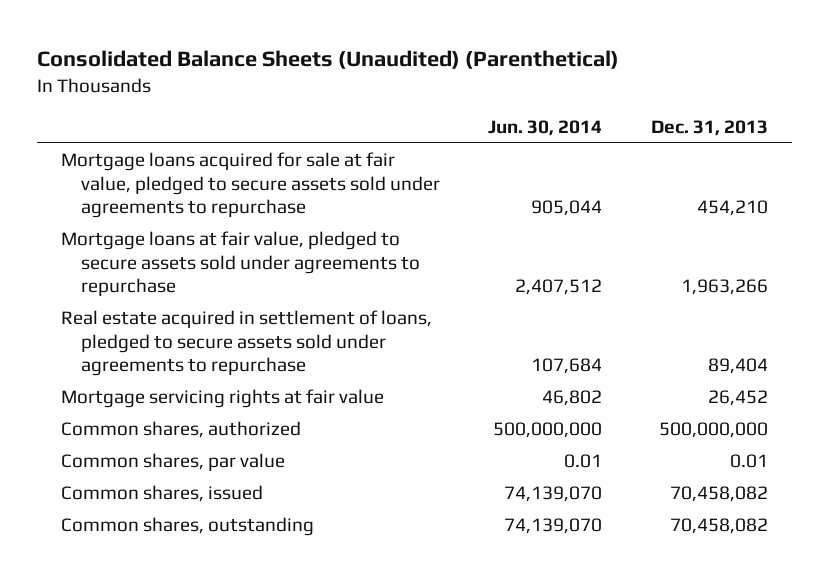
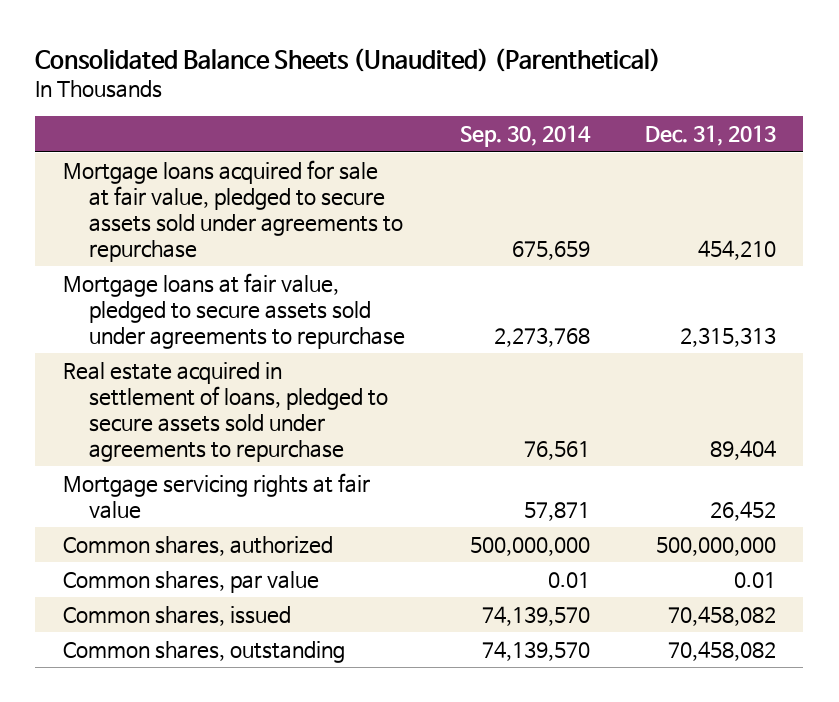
- | Jun. 30, 2014 | Dec. 31, 2013
+ | Sep. 30, 2014 | Dec. 31, 2013
- Mortgage loans at fair value, pledged to secure assets sold under agreements to repurchase | 2,407,512 | 1,963,266
+ Mortgage loans at fair value, pledged to secure assets sold under agreements to repurchase | 2,273,768 | 2,315,313

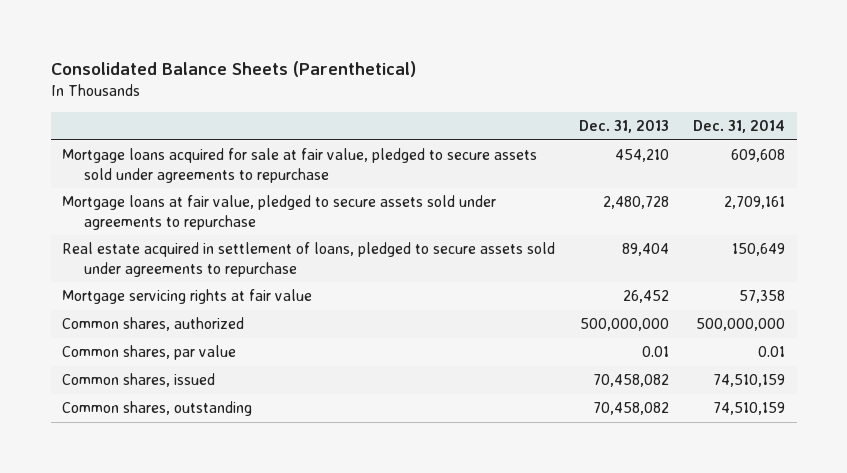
- Consolidated Balance Sheets (Unaudited) (Parenthetical)
+ Consolidated Balance Sheets (Parenthetical)
- | Sep. 30, 2014 | Dec. 31, 2013
+ | Dec. 31, 2013 | Dec. 31, 2014
- Mortgage loans at fair value, pledged to secure assets sold under agreements to repurchase | 2,273,768 | 2,315,313
+ Mortgage loans at fair value, pledged to secure assets sold under agreements to repurchase | 2,480,728 | 2,709,161

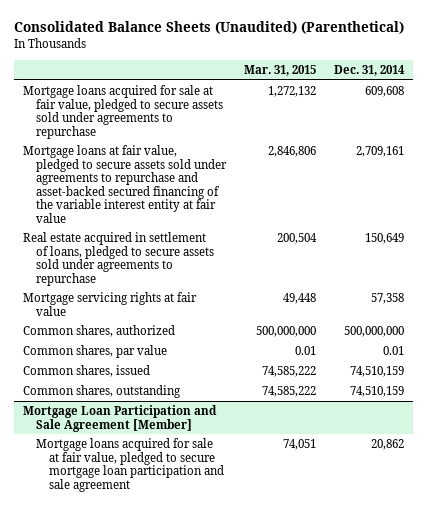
- Consolidated Balance Sheets (Parenthetical)
+ Consolidated Balance Sheets (Unaudited) (Parenthetical)
- | Dec. 31, 2013 | Dec. 31, 2014
+ | Mar. 31, 2015 | Dec. 31, 2014
- Mortgage loans at fair value, pledged to secure assets sold under agreements to repurchase | 2,480,728 | 2,709,161
+ Mortgage loans at fair value, pledged to secure assets sold under agreements to repurchase and asset-backed secured financing of the variable interest entity at fair value | 2,846,806 | 2,709,161
+ Mortgage Loan Participation and Sale Agreement [Member]
+ Mortgage loans acquired for sale at fair value, pledged to secure mortgage loan participation and sale agreement | 74,051 | 20,862

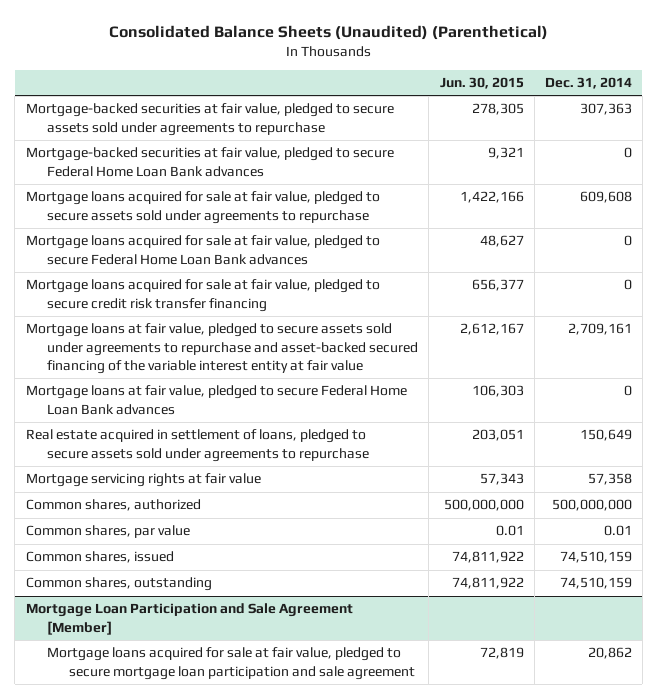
- | Mar. 31, 2015 | Dec. 31, 2014
+ | Jun. 30, 2015 | Dec. 31, 2014
+ Mortgage-backed securities at fair value, pledged to secure assets sold under agreements to repurchase | 278,305 | 307,363
+ Mortgage-backed securities at fair value, pledged to secure Federal Home Loan Bank advances | 9,321 | 0
+ Mortgage loans acquired for sale at fair value, pledged to secure Federal Home Loan Bank advances | 48,627 | 0
+ Mortgage loans acquired for sale at fair value, pledged to secure credit risk transfer financing | 656,377 | 0
+ Mortgage loans at fair value, pledged to secure Federal Home Loan Bank advances | 106,303 | 0

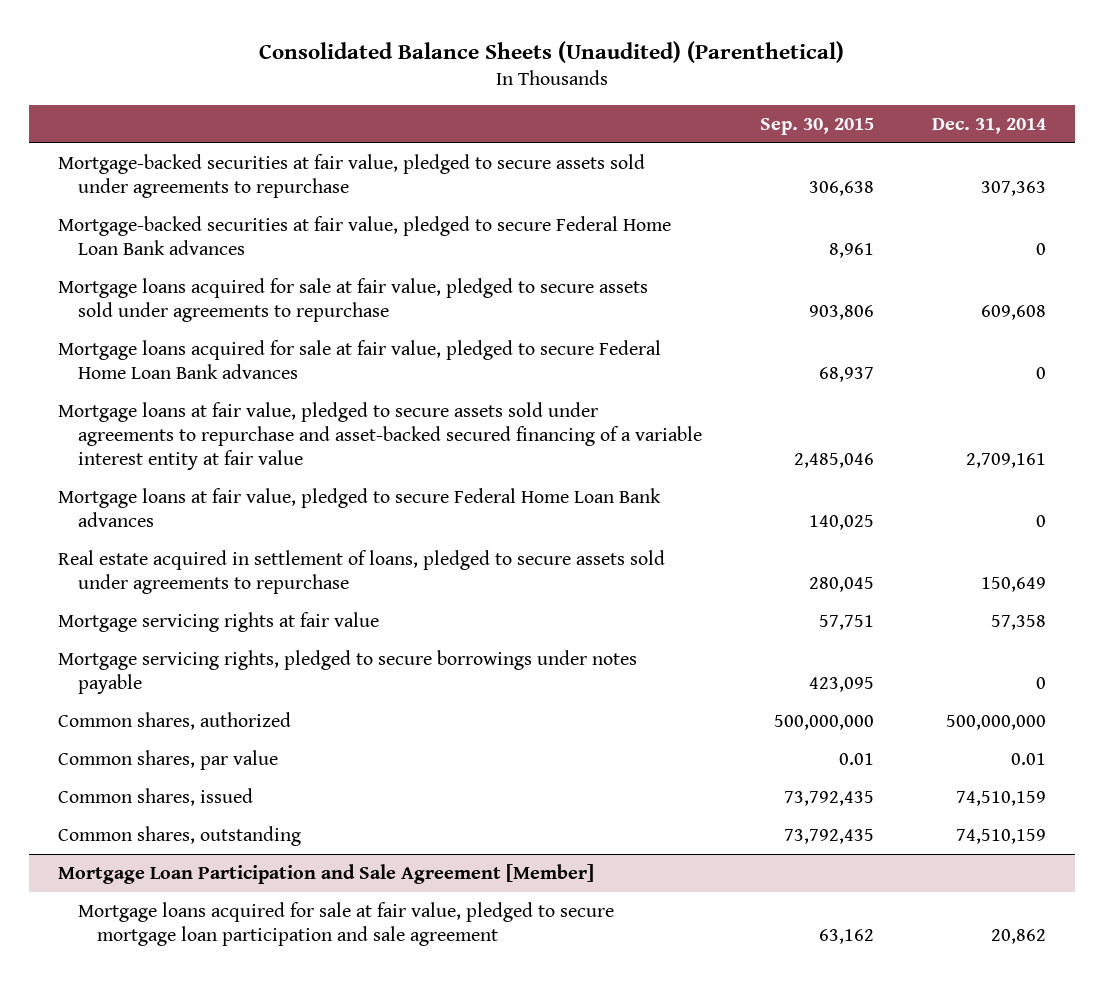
- | Jun. 30, 2015 | Dec. 31, 2014
+ | Sep. 30, 2015 | Dec. 31, 2014
- Mortgage loans acquired for sale at fair value, pledged to secure credit risk transfer financing | 656,377 | 0
- Mortgage loans at fair value, pledged to secure assets sold under agreements to repurchase and asset-backed secured financing of the variable interest entity at fair value | 2,612,167 | 2,709,161
+ Mortgage loans at fair value, pledged to secure assets sold under agreements to repurchase and asset-backed secured financing of a variable interest entity at fair value | 2,485,046 | 2,709,161
+ Mortgage servicing rights, pledged to secure borrowings under notes payable | 423,095 | 0

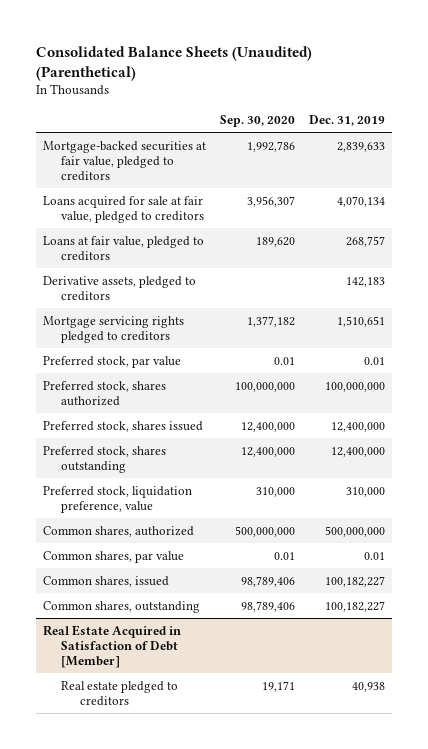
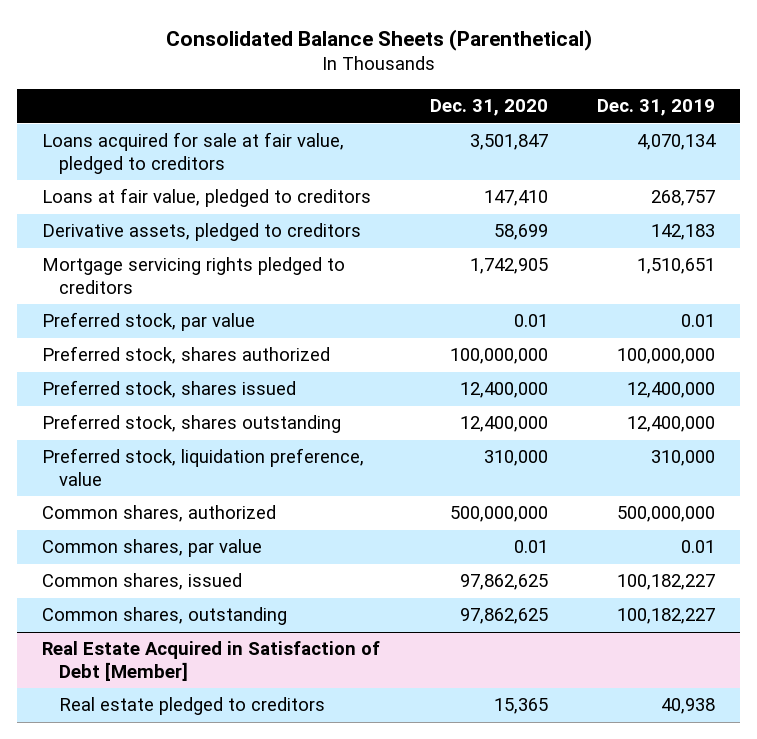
- Consolidated Balance Sheets (Unaudited) (Parenthetical)
+ Consolidated Balance Sheets (Parenthetical)
- | Sep. 30, 2020 | Dec. 31, 2019
+ | Dec. 31, 2020 | Dec. 31, 2019
- Mortgage-backed securities at fair value, pledged to creditors | 1,992,786 | 2,839,633

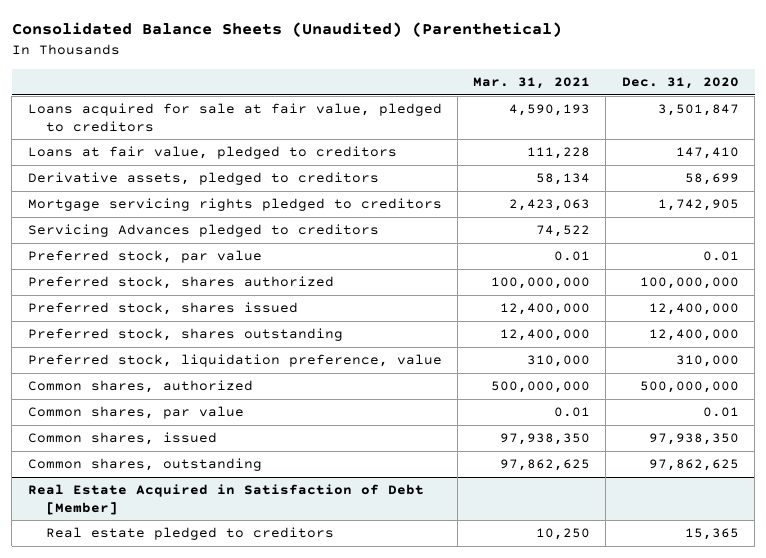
- Consolidated Balance Sheets (Parenthetical)
+ Consolidated Balance Sheets (Unaudited) (Parenthetical)
- | Dec. 31, 2020 | Dec. 31, 2019
+ | Mar. 31, 2021 | Dec. 31, 2020
+ Servicing Advances pledged to creditors | 74,522 |
- Common shares, issued | 97,862,625 | 100,182,227
+ Common shares, issued | 97,938,350 | 97,938,350

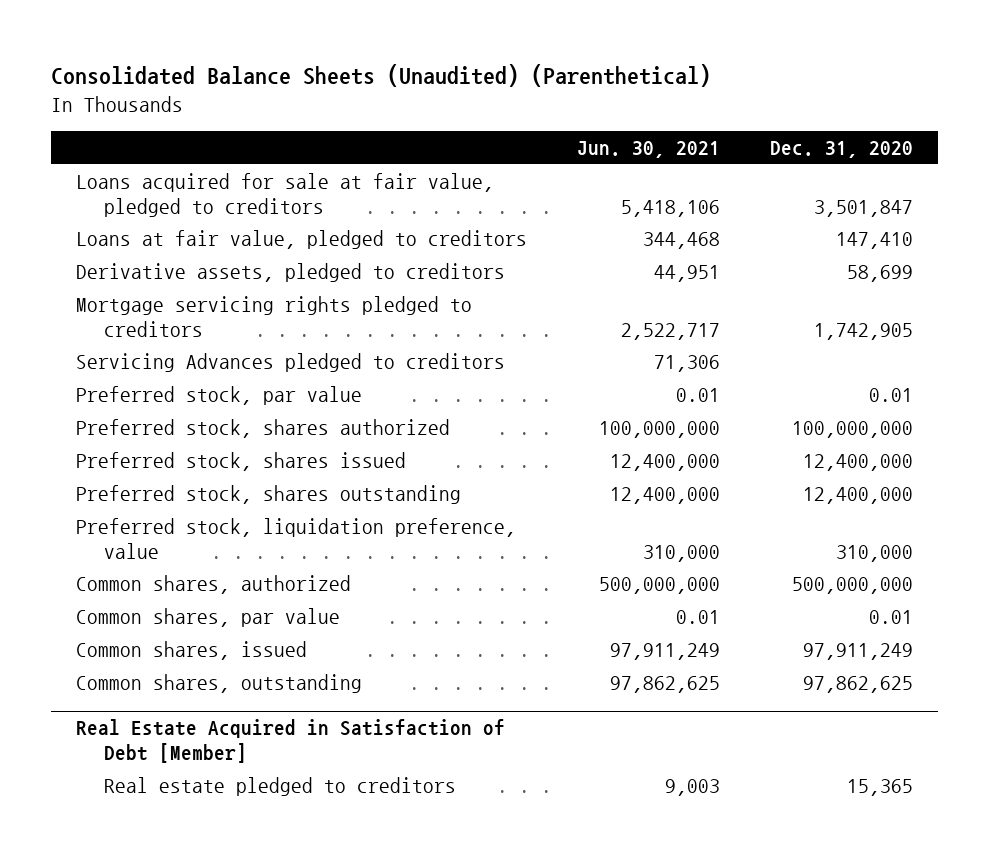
- | Mar. 31, 2021 | Dec. 31, 2020
+ | Jun. 30, 2021 | Dec. 31, 2020
- Common shares, issued | 97,938,350 | 97,938,350
+ Common shares, issued | 97,911,249 | 97,911,249

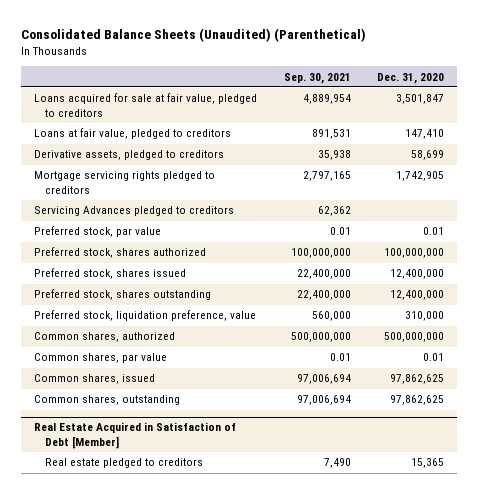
- | Jun. 30, 2021 | Dec. 31, 2020
+ | Sep. 30, 2021 | Dec. 31, 2020
- Common shares, issued | 97,911,249 | 97,911,249
+ Common shares, issued | 97,006,694 | 97,862,625

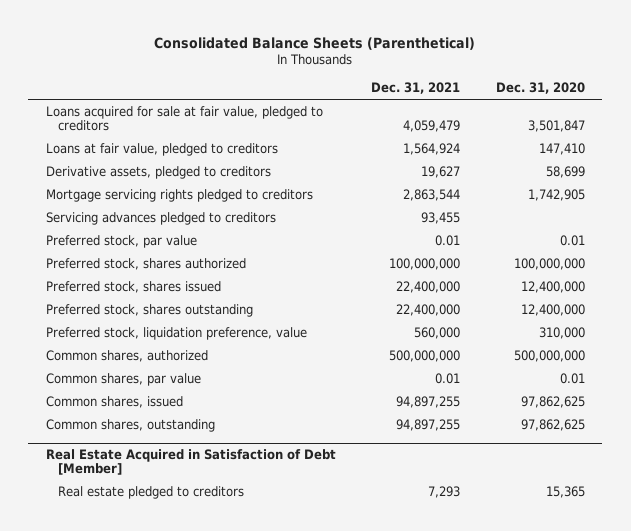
- Consolidated Balance Sheets (Unaudited) (Parenthetical)
+ Consolidated Balance Sheets (Parenthetical)
- | Sep. 30, 2021 | Dec. 31, 2020
+ | Dec. 31, 2021 | Dec. 31, 2020
- Servicing Advances pledged to creditors | 62,362 |
+ Servicing advances pledged to creditors | 93,455 |

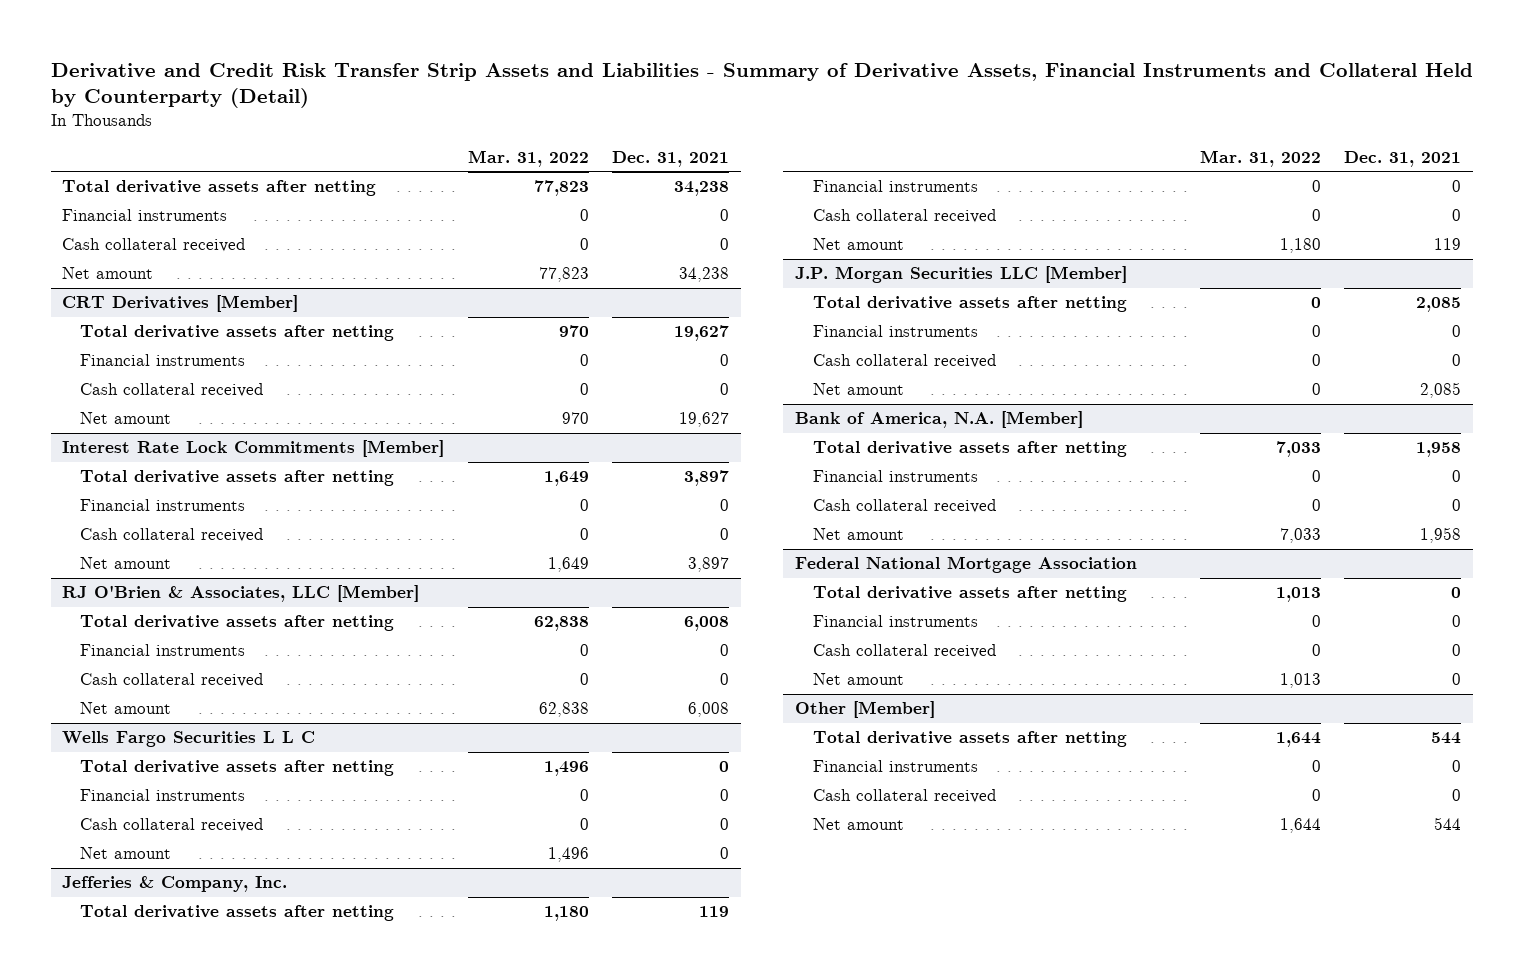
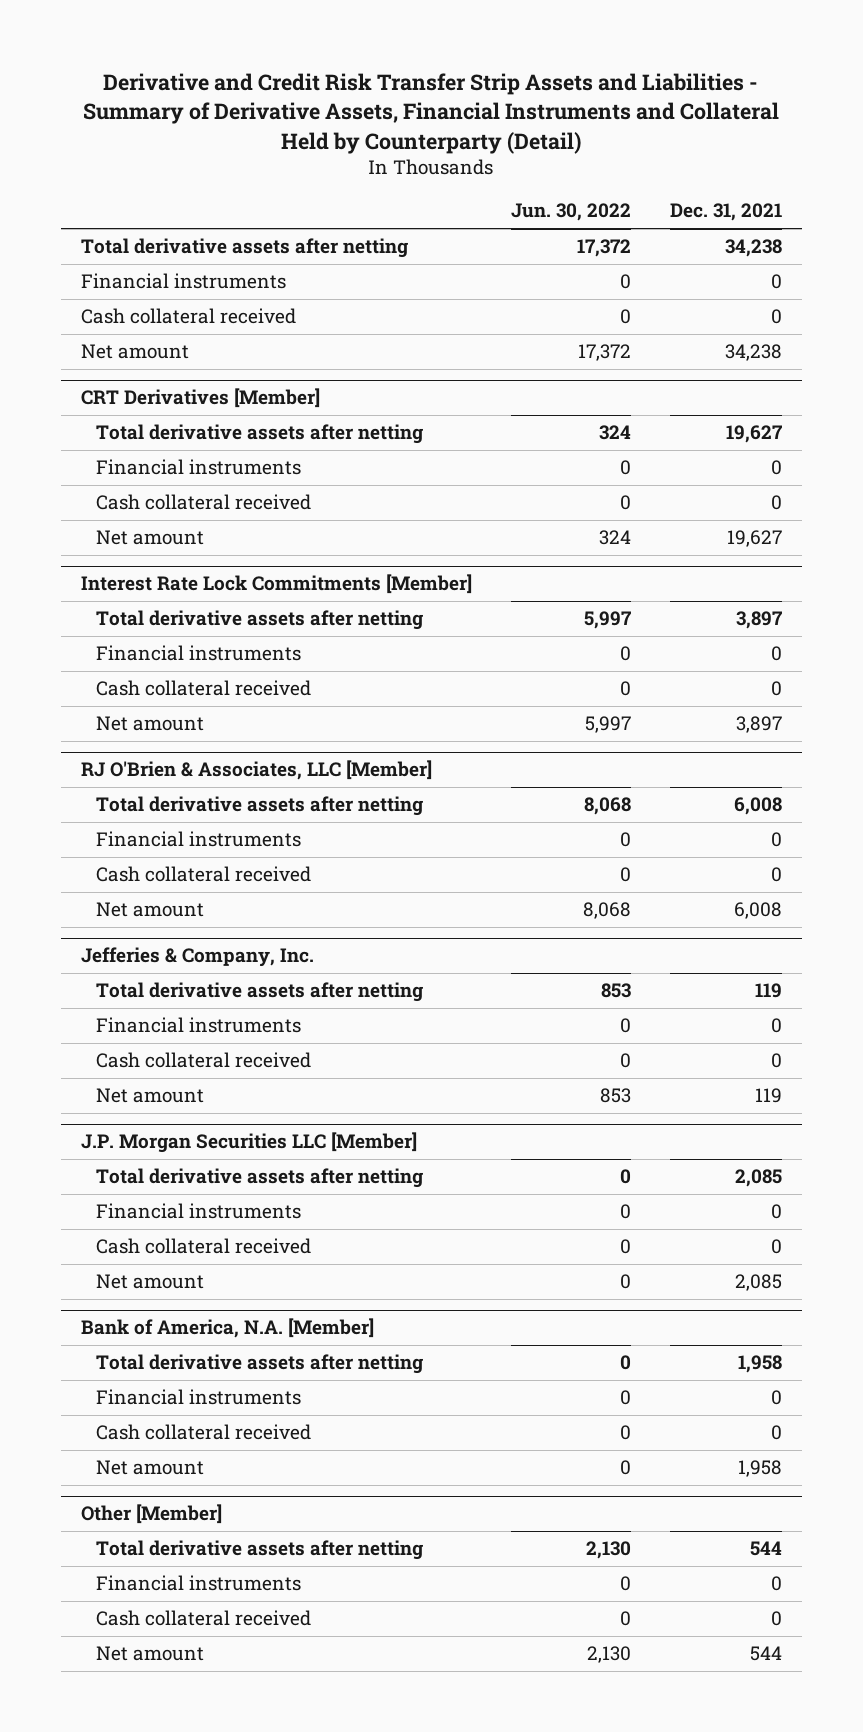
- | Mar. 31, 2022 | Dec. 31, 2021
+ | Jun. 30, 2022 | Dec. 31, 2021
- Wells Fargo Securities L L C
- Total derivative assets after netting | 1,496 | 0
- Financial instruments | 0 | 0
- Cash collateral received | 0 | 0
- Net amount | 1,496 | 0
- Federal National Mortgage Association
- Total derivative assets after netting | 1,013 | 0
- Financial instruments | 0 | 0
- Cash collateral received | 0 | 0
- Net amount | 1,013 | 0

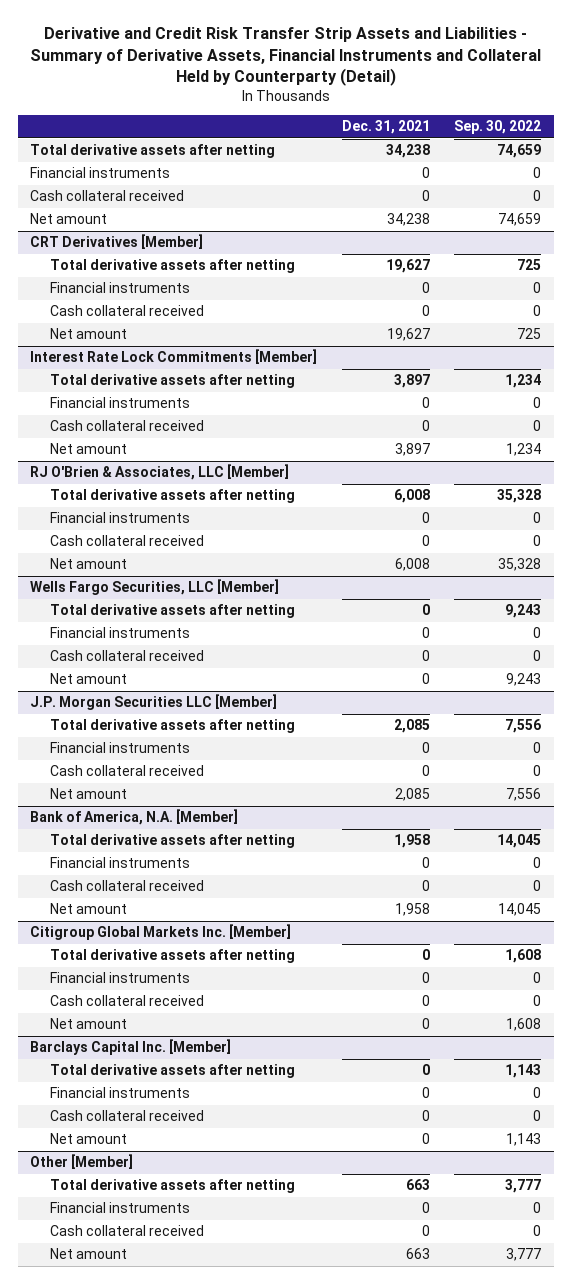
- | Jun. 30, 2022 | Dec. 31, 2021
+ | Dec. 31, 2021 | Sep. 30, 2022
- Jefferies & Company, Inc.
- Total derivative assets after netting | 853 | 119
+ Wells Fargo Securities, LLC [Member]
+ Total derivative assets after netting | 0 | 9,243
- Net amount | 853 | 119
+ Net amount | 0 | 9,243
+ Citigroup Global Markets Inc. [Member]
+ Total derivative assets after netting | 0 | 1,608
+ Financial instruments | 0 | 0
+ Cash collateral received | 0 | 0
+ Net amount | 0 | 1,608
+ Barclays Capital Inc. [Member]
+ Total derivative assets after netting | 0 | 1,143
+ Financial instruments | 0 | 0
+ Cash collateral received | 0 | 0
+ Net amount | 0 | 1,143
@ Other [Member]
- Total derivative assets after netting | 2,130 | 544
+ Total derivative assets after netting | 663 | 3,777
- Net amount | 2,130 | 544
+ Net amount | 663 | 3,777

